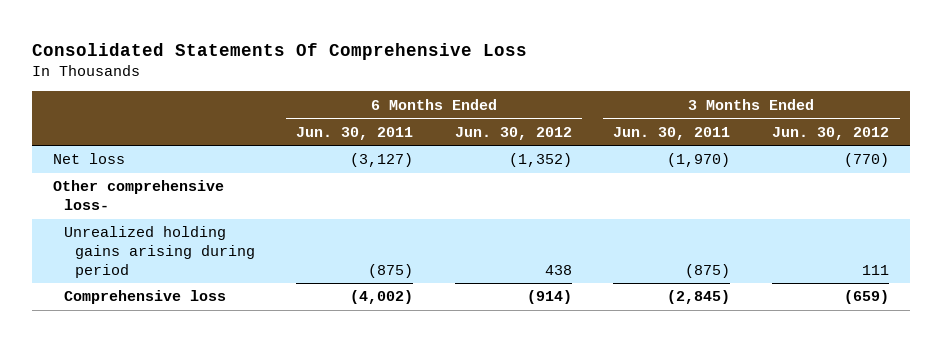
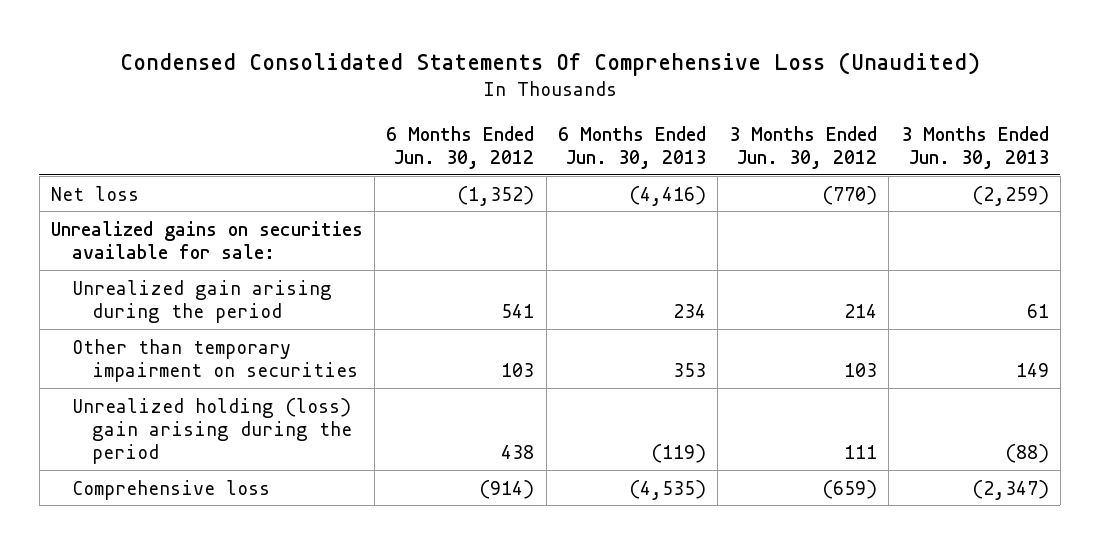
- Consolidated Statements Of Comprehensive Loss
+ Condensed Consolidated Statements Of Comprehensive Loss (Unaudited)
- | 6 Months Ended Jun. 30, 2011 | 6 Months Ended Jun. 30, 2012 | 3 Months Ended Jun. 30, 2011 | 3 Months Ended Jun. 30, 2012
+ | 6 Months Ended Jun. 30, 2012 | 6 Months Ended Jun. 30, 2013 | 3 Months Ended Jun. 30, 2012 | 3 Months Ended Jun. 30, 2013
- Other comprehensive loss-
- Unrealized holding gains arising during period | (875) | 438 | (875) | 111
+ Unrealized gains on securities available for sale:
+ Unrealized gain arising during the period | 541 | 234 | 214 | 61
+ Other than temporary impairment on securities | 103 | 353 | 103 | 149
+ Unrealized holding (loss) gain arising during the period | 438 | (119) | 111 | (88)

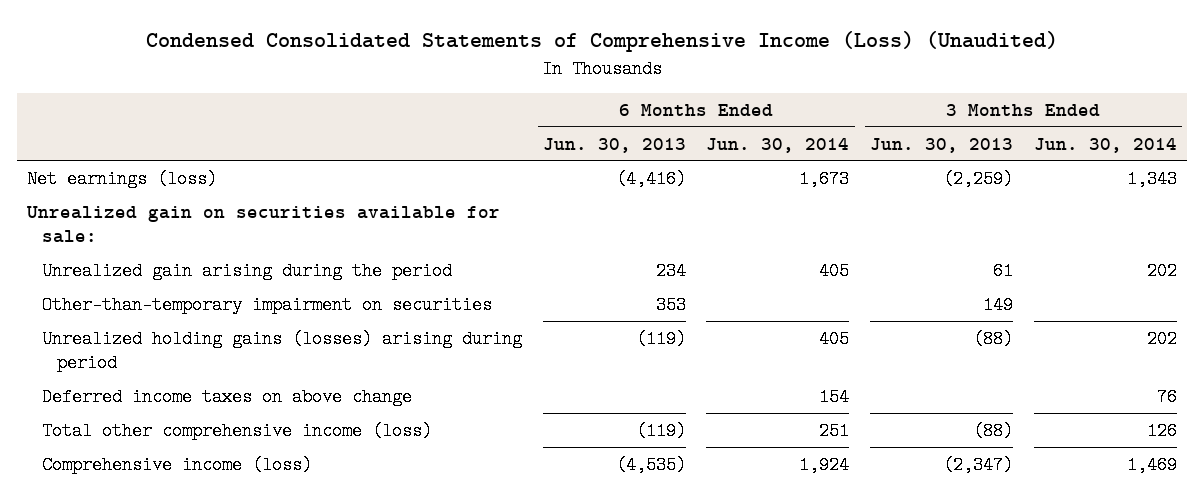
- Condensed Consolidated Statements Of Comprehensive Loss (Unaudited)
+ Condensed Consolidated Statements of Comprehensive Income (Loss) (Unaudited)
- | 6 Months Ended Jun. 30, 2012 | 6 Months Ended Jun. 30, 2013 | 3 Months Ended Jun. 30, 2012 | 3 Months Ended Jun. 30, 2013
+ | 6 Months Ended Jun. 30, 2013 | 6 Months Ended Jun. 30, 2014 | 3 Months Ended Jun. 30, 2013 | 3 Months Ended Jun. 30, 2014
- Net loss | (1,352) | (4,416) | (770) | (2,259)
- Unrealized gains on securities available for sale:
+ Net earnings (loss) | (4,416) | 1,673 | (2,259) | 1,343
+ Unrealized gain on securities available for sale:
- Other than temporary impairment on securities | 103 | 353 | 103 | 149
- Unrealized holding (loss) gain arising during the period | 438 | (119) | 111 | (88)
- Comprehensive loss | (914) | (4,535) | (659) | (2,347)
+ Other-than-temporary impairment on securities | 353 | | 149 |
+ Unrealized holding gains (losses) arising during period | (119) | 405 | (88) | 202
+ Deferred income taxes on above change | | 154 | | 76
+ Total other comprehensive income (loss) | (119) | 251 | (88) | 126
+ Comprehensive income (loss) | (4,535) | 1,924 | (2,347) | 1,469

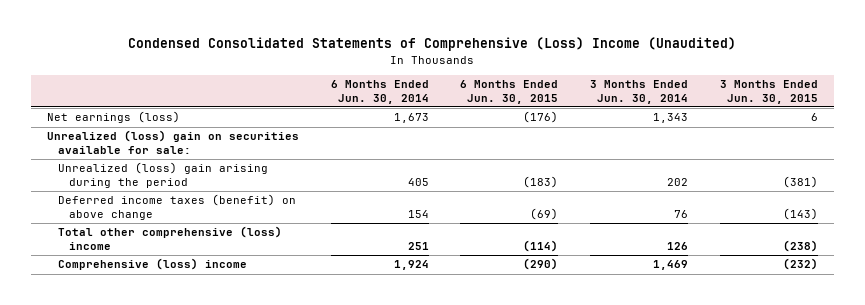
- Condensed Consolidated Statements of Comprehensive Income (Loss) (Unaudited)
+ Condensed Consolidated Statements of Comprehensive (Loss) Income (Unaudited)
- | 6 Months Ended Jun. 30, 2013 | 6 Months Ended Jun. 30, 2014 | 3 Months Ended Jun. 30, 2013 | 3 Months Ended Jun. 30, 2014
+ | 6 Months Ended Jun. 30, 2014 | 6 Months Ended Jun. 30, 2015 | 3 Months Ended Jun. 30, 2014 | 3 Months Ended Jun. 30, 2015
- Unrealized gain on securities available for sale:
- Unrealized gain arising during the period | 234 | 405 | 61 | 202
- Other-than-temporary impairment on securities | 353 | | 149 |
- Unrealized holding gains (losses) arising during period | (119) | 405 | (88) | 202
- Deferred income taxes on above change | | 154 | | 76
- Total other comprehensive income (loss) | (119) | 251 | (88) | 126
- Comprehensive income (loss) | (4,535) | 1,924 | (2,347) | 1,469
+ Unrealized (loss) gain on securities available for sale:
+ Unrealized (loss) gain arising during the period | 405 | (183) | 202 | (381)
+ Deferred income taxes (benefit) on above change | 154 | (69) | 76 | (143)
+ Total other comprehensive (loss) income | 251 | (114) | 126 | (238)
+ Comprehensive (loss) income | 1,924 | (290) | 1,469 | (232)

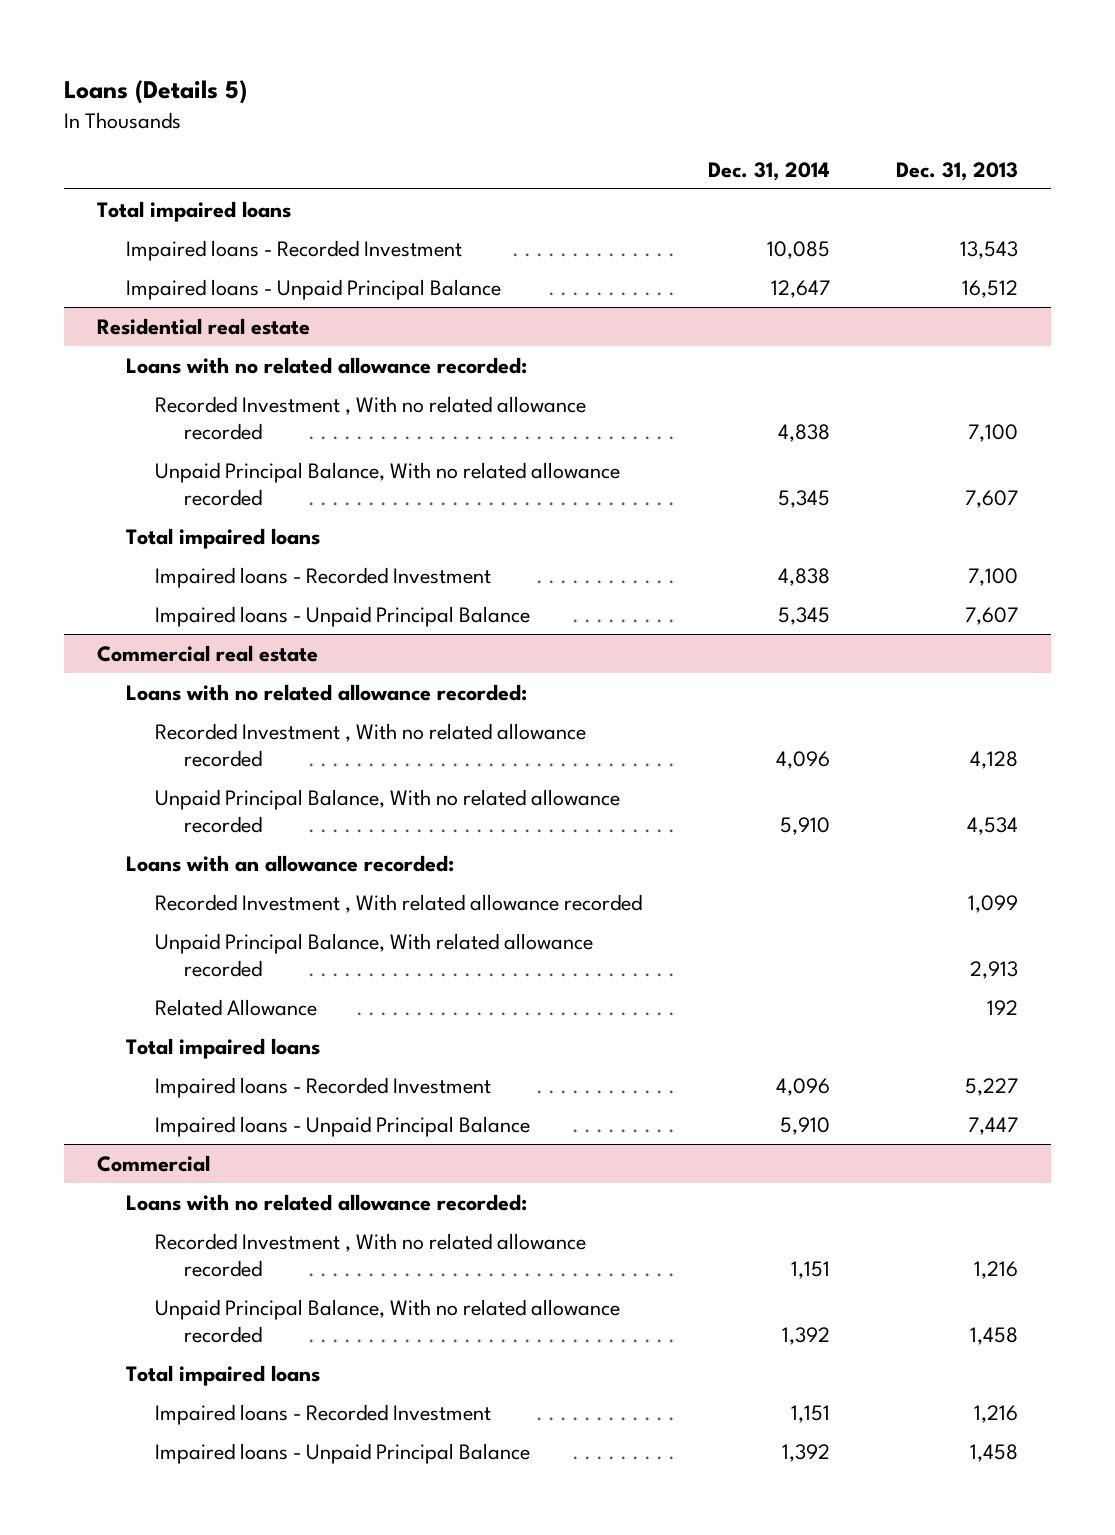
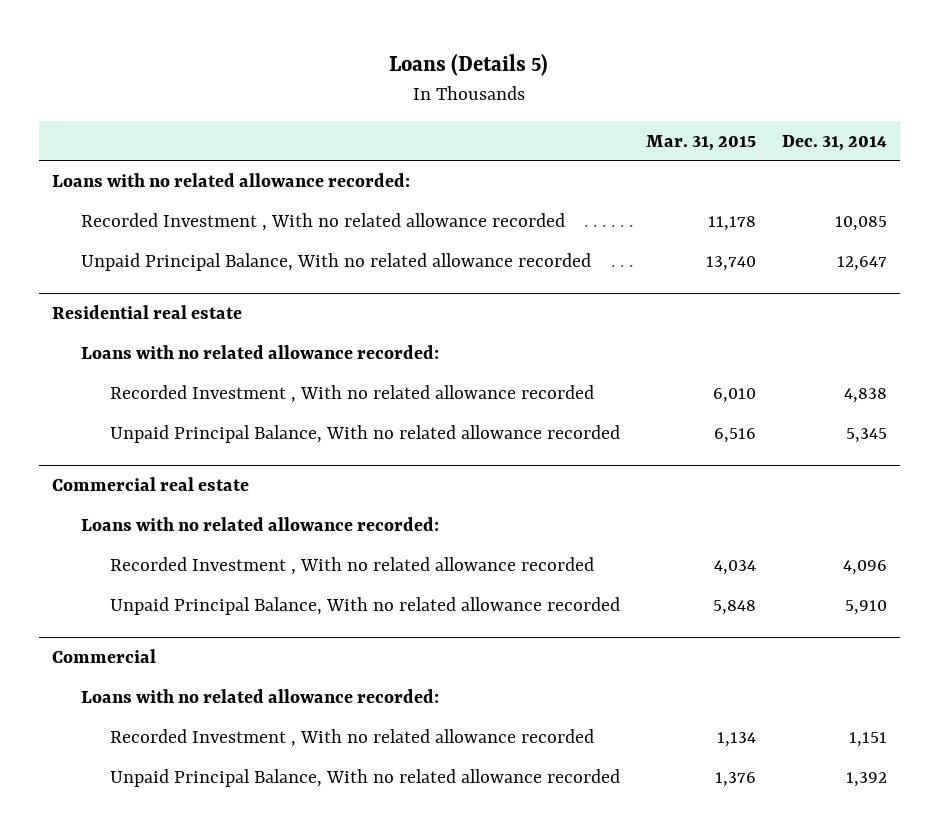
- | Dec. 31, 2014 | Dec. 31, 2013
+ | Mar. 31, 2015 | Dec. 31, 2014
- Total impaired loans
- Impaired loans - Recorded Investment | 10,085 | 13,543
- Impaired loans - Unpaid Principal Balance | 12,647 | 16,512
+ Loans with no related allowance recorded:
+ Recorded Investment , With no related allowance recorded | 11,178 | 10,085
+ Unpaid Principal Balance, With no related allowance recorded | 13,740 | 12,647
@ Residential real estate
- Total impaired loans
- Impaired loans - Recorded Investment | 4,838 | 7,100
- Impaired loans - Unpaid Principal Balance | 5,345 | 7,607
@ Commercial real estate
- Loans with an allowance recorded:
- Recorded Investment , With related allowance recorded | | 1,099
- Unpaid Principal Balance, With related allowance recorded | | 2,913
- Related Allowance | | 192
- Total impaired loans
- Impaired loans - Recorded Investment | 4,096 | 5,227
- Impaired loans - Unpaid Principal Balance | 5,910 | 7,447
@ Commercial
- Total impaired loans
- Impaired loans - Recorded Investment | 1,151 | 1,216
- Impaired loans - Unpaid Principal Balance | 1,392 | 1,458

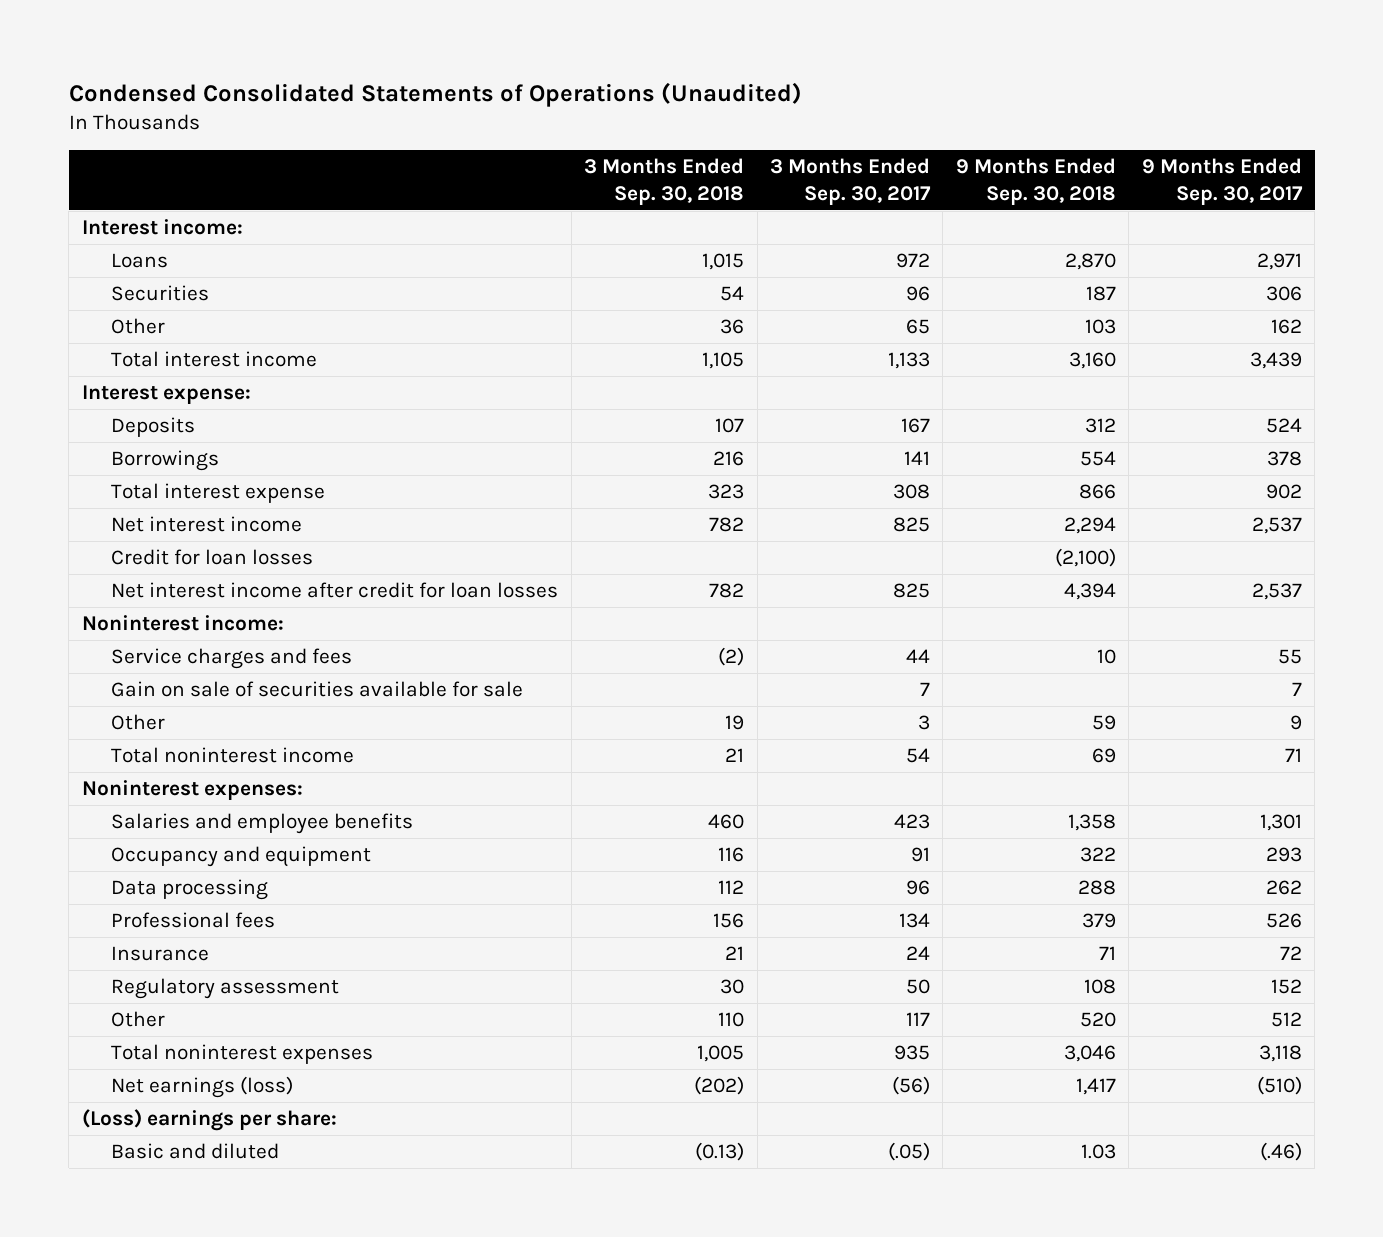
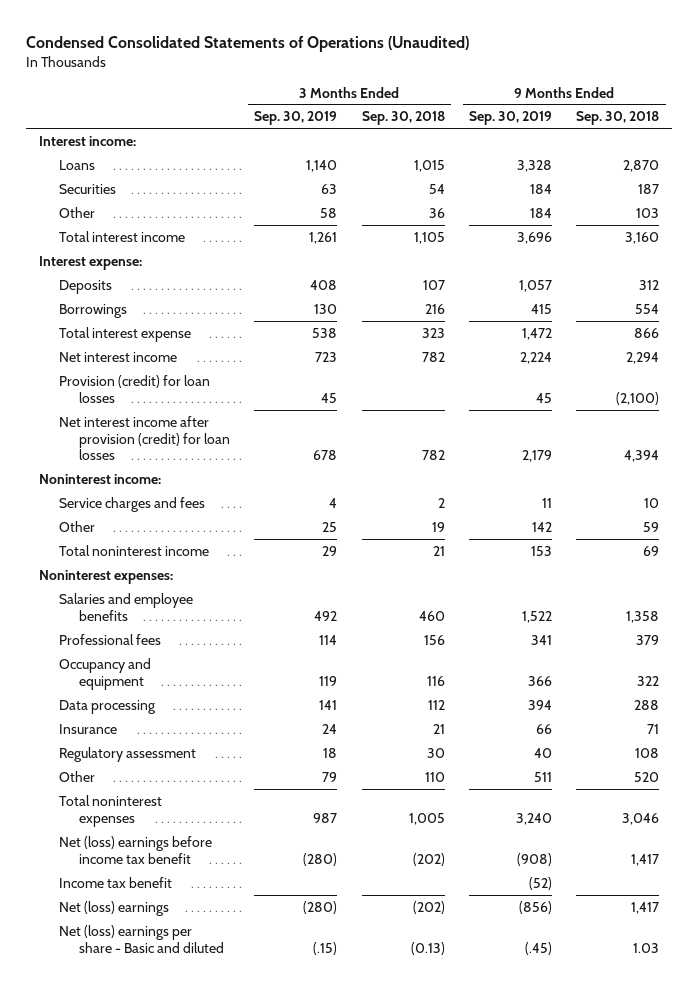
- | 3 Months Ended Sep. 30, 2018 | 3 Months Ended Sep. 30, 2017 | 9 Months Ended Sep. 30, 2018 | 9 Months Ended Sep. 30, 2017
+ | 3 Months Ended Sep. 30, 2019 | 3 Months Ended Sep. 30, 2018 | 9 Months Ended Sep. 30, 2019 | 9 Months Ended Sep. 30, 2018
- Credit for loan losses | | | (2,100) |
- Net interest income after credit for loan losses | 782 | 825 | 4,394 | 2,537
+ Provision (credit) for loan losses | 45 | | 45 | (2,100)
+ Net interest income after provision (credit) for loan losses | 678 | 782 | 2,179 | 4,394
- Service charges and fees | (2) | 44 | 10 | 55
- Gain on sale of securities available for sale | | 7 | | 7
+ Service charges and fees | 4 | 2 | 11 | 10
moved up: Professional fees | 114 | 156 | 341 | 379
- Net earnings (loss) | (202) | (56) | 1,417 | (510)
- (Loss) earnings per share:
- Basic and diluted | (0.13) | (.05) | 1.03 | (.46)
+ Net (loss) earnings before income tax benefit | (280) | (202) | (908) | 1,417
+ Income tax benefit | | | (52) |
+ Net (loss) earnings | (280) | (202) | (856) | 1,417
+ Net (loss) earnings per share - Basic and diluted | (.15) | (0.13) | (.45) | 1.03

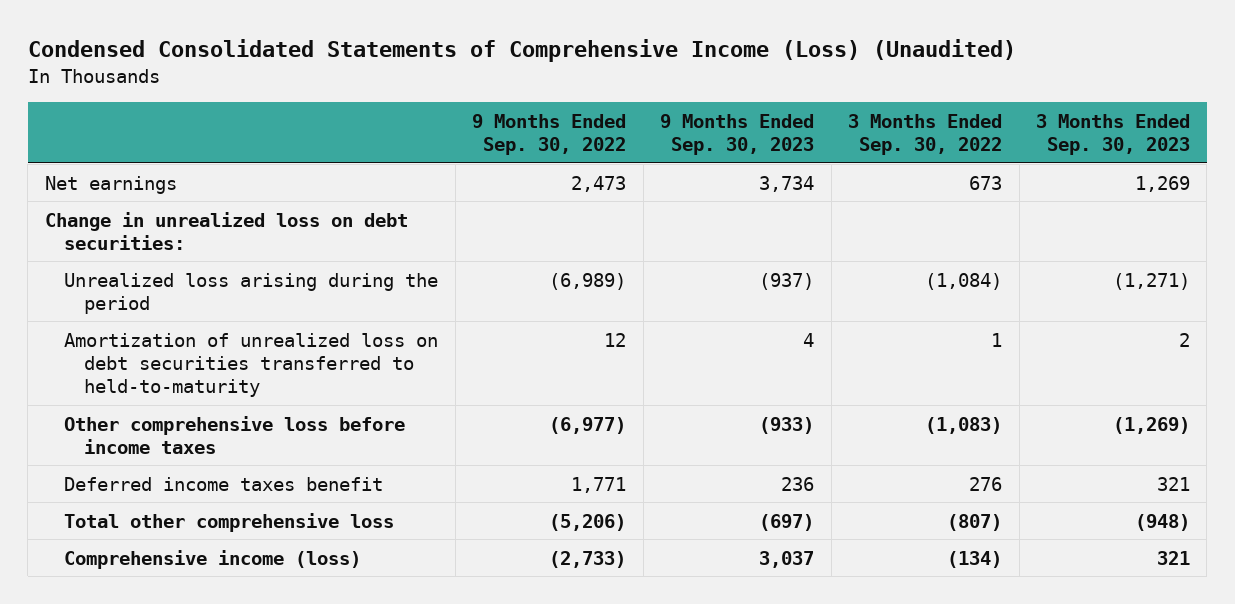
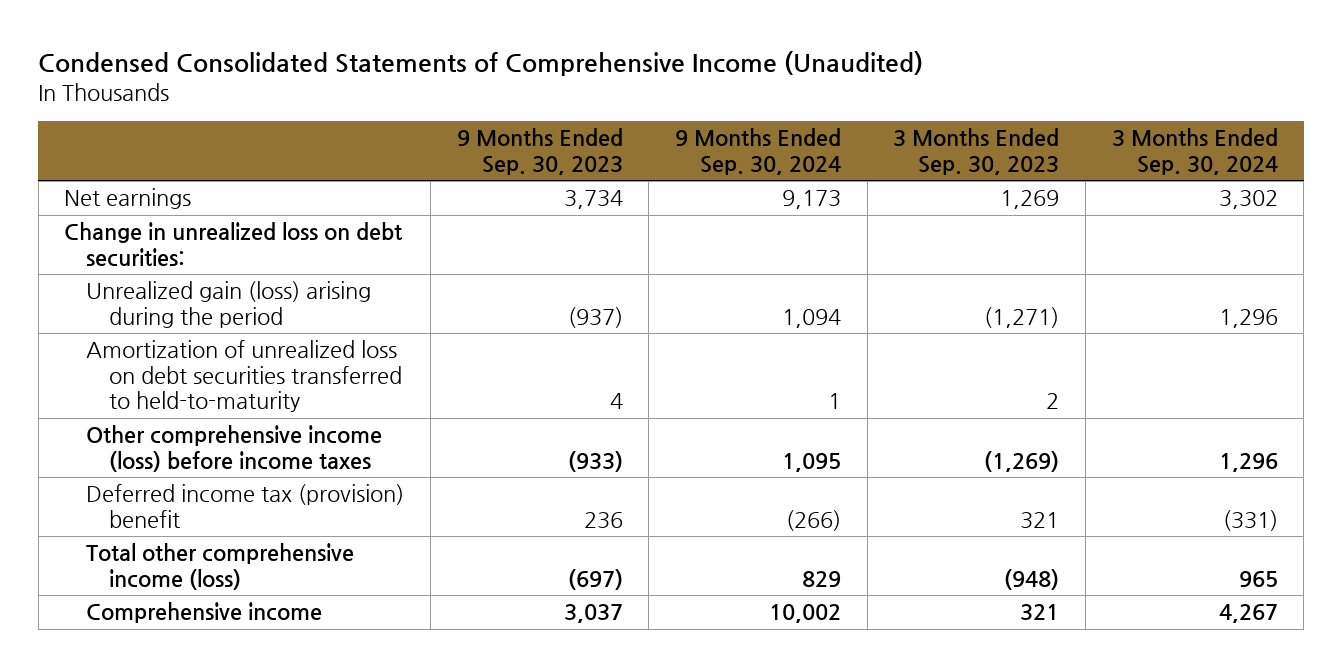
- Condensed Consolidated Statements of Comprehensive Income (Loss) (Unaudited)
+ Condensed Consolidated Statements of Comprehensive Income (Unaudited)
- | 9 Months Ended Sep. 30, 2022 | 9 Months Ended Sep. 30, 2023 | 3 Months Ended Sep. 30, 2022 | 3 Months Ended Sep. 30, 2023
+ | 9 Months Ended Sep. 30, 2023 | 9 Months Ended Sep. 30, 2024 | 3 Months Ended Sep. 30, 2023 | 3 Months Ended Sep. 30, 2024
- Unrealized loss arising during the period | (6,989) | (937) | (1,084) | (1,271)
+ Unrealized gain (loss) arising during the period | (937) | 1,094 | (1,271) | 1,296
- Other comprehensive loss before income taxes | (6,977) | (933) | (1,083) | (1,269)
- Deferred income taxes benefit | 1,771 | 236 | 276 | 321
- Total other comprehensive loss | (5,206) | (697) | (807) | (948)
- Comprehensive income (loss) | (2,733) | 3,037 | (134) | 321
+ Other comprehensive income (loss) before income taxes | (933) | 1,095 | (1,269) | 1,296
+ Deferred income tax (provision) benefit | 236 | (266) | 321 | (331)
+ Total other comprehensive income (loss) | (697) | 829 | (948) | 965
+ Comprehensive income | 3,037 | 10,002 | 321 | 4,267

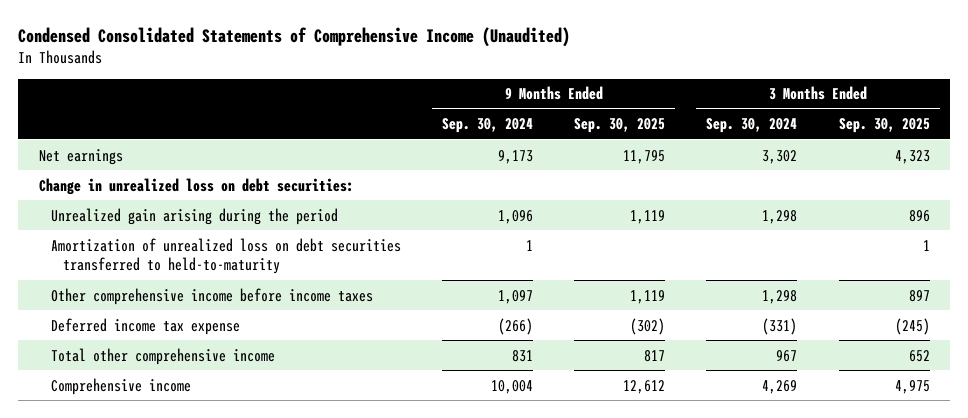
- | 9 Months Ended Sep. 30, 2023 | 9 Months Ended Sep. 30, 2024 | 3 Months Ended Sep. 30, 2023 | 3 Months Ended Sep. 30, 2024
+ | 9 Months Ended Sep. 30, 2024 | 9 Months Ended Sep. 30, 2025 | 3 Months Ended Sep. 30, 2024 | 3 Months Ended Sep. 30, 2025
- Unrealized gain (loss) arising during the period | (937) | 1,094 | (1,271) | 1,296
+ Unrealized gain arising during the period | 1,096 | 1,119 | 1,298 | 896
- Other comprehensive income (loss) before income taxes | (933) | 1,095 | (1,269) | 1,296
- Deferred income tax (provision) benefit | 236 | (266) | 321 | (331)
- Total other comprehensive income (loss) | (697) | 829 | (948) | 965
- Comprehensive income | 3,037 | 10,002 | 321 | 4,267
+ Other comprehensive income before income taxes | 1,097 | 1,119 | 1,298 | 897
+ Deferred income tax expense | (266) | (302) | (331) | (245)
+ Total other comprehensive income | 831 | 817 | 967 | 652
+ Comprehensive income | 10,004 | 12,612 | 4,269 | 4,975

